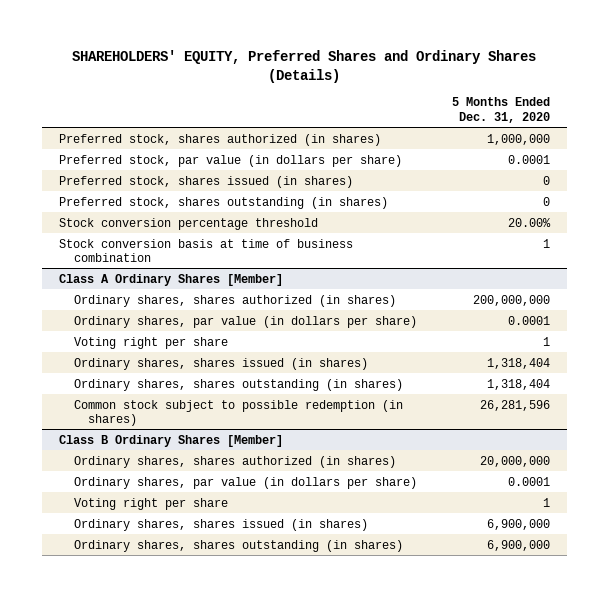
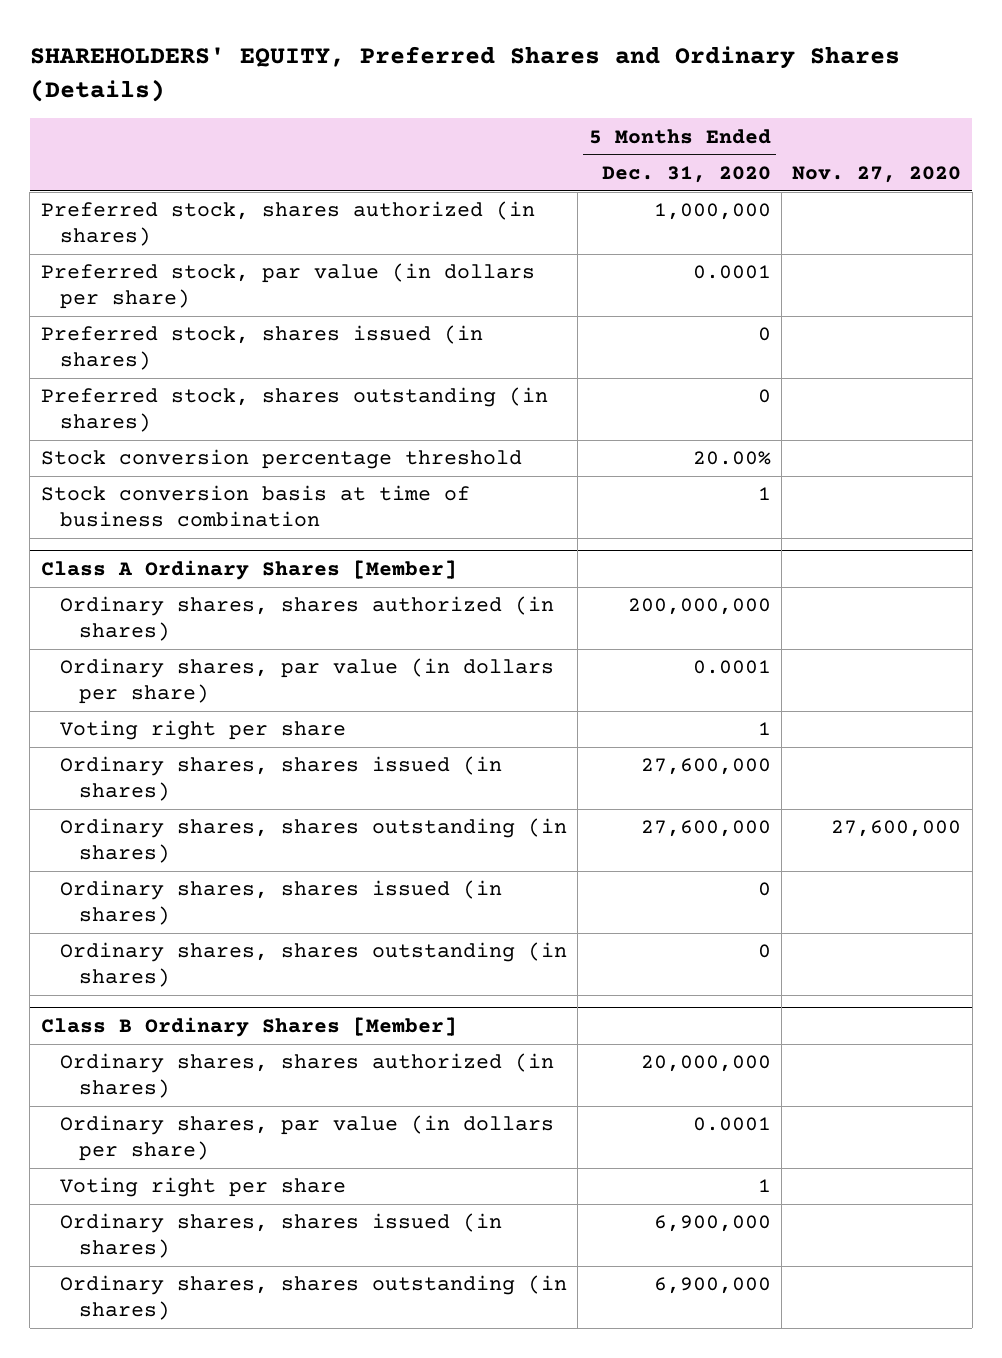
- | 5 Months Ended Dec. 31, 2020
+ | 5 Months Ended Dec. 31, 2020 | Nov. 27, 2020
@ Class A Ordinary Shares [Member]
- Ordinary shares, shares issued (in shares) | 1,318,404
- Ordinary shares, shares outstanding (in shares) | 1,318,404
- Common stock subject to possible redemption (in shares) | 26,281,596
+ Ordinary shares, shares issued (in shares) | 27,600,000 |
+ Ordinary shares, shares outstanding (in shares) | 27,600,000 | 27,600,000
+ Ordinary shares, shares issued (in shares) | 0 |
+ Ordinary shares, shares outstanding (in shares) | 0 |

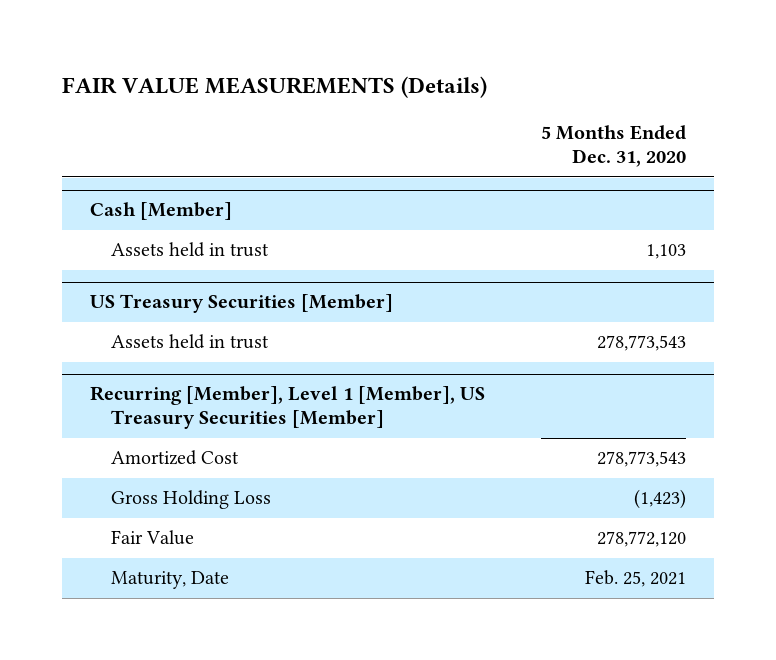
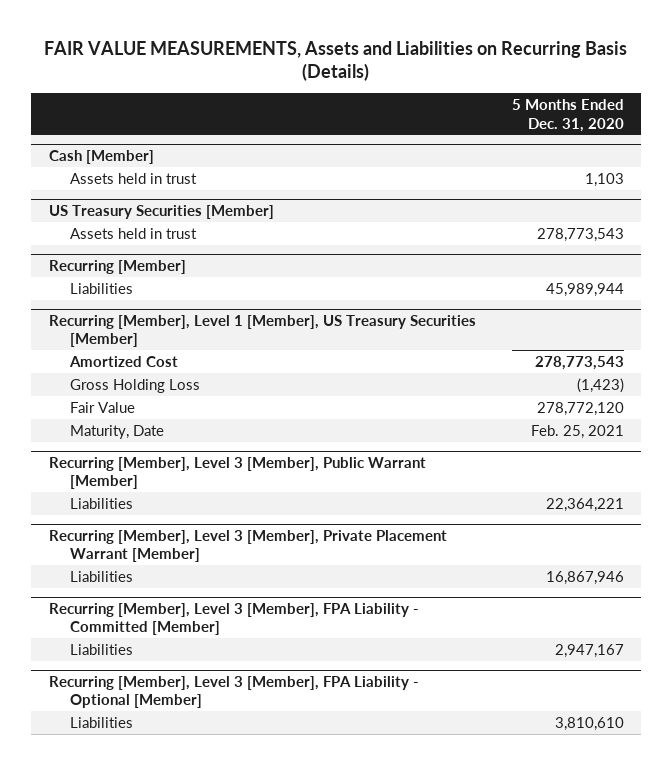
- FAIR VALUE MEASUREMENTS (Details)
+ FAIR VALUE MEASUREMENTS, Assets and Liabilities on Recurring Basis (Details)
+ Recurring [Member]
+ Liabilities | 45,989,944
+ Recurring [Member], Level 3 [Member], Public Warrant [Member]
+ Liabilities | 22,364,221
+ Recurring [Member], Level 3 [Member], Private Placement Warrant [Member]
+ Liabilities | 16,867,946
+ Recurring [Member], Level 3 [Member], FPA Liability - Committed [Member]
+ Liabilities | 2,947,167
+ Recurring [Member], Level 3 [Member], FPA Liability - Optional [Member]
+ Liabilities | 3,810,610

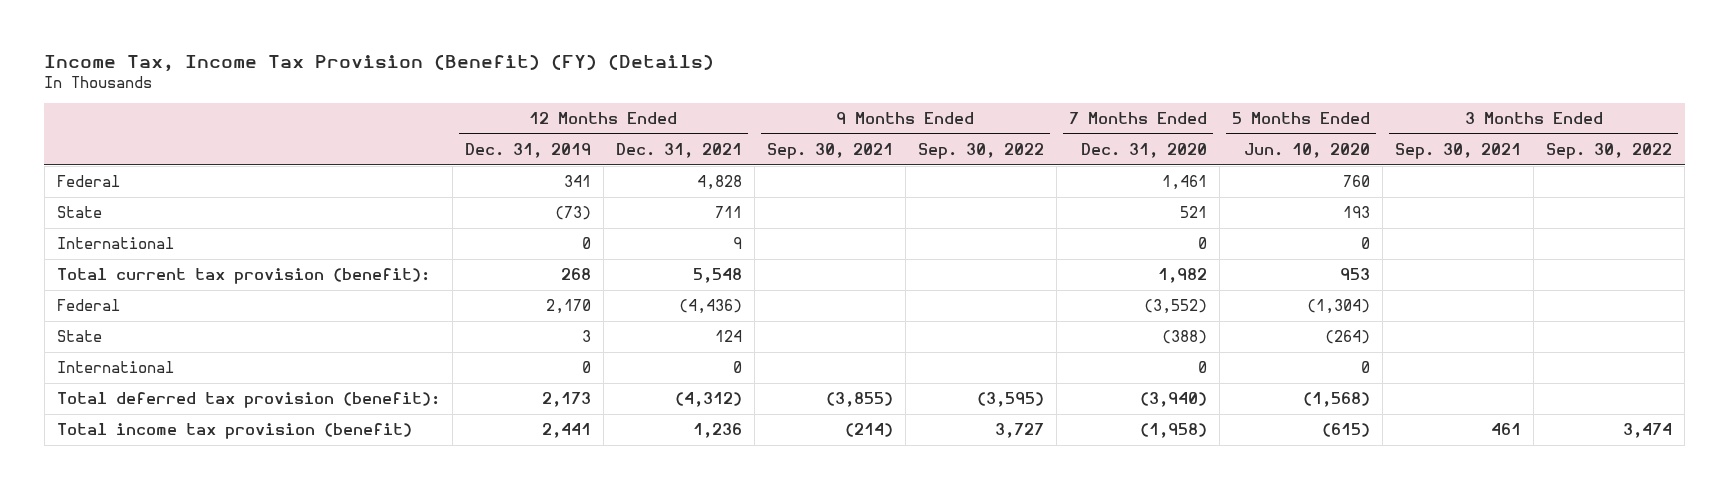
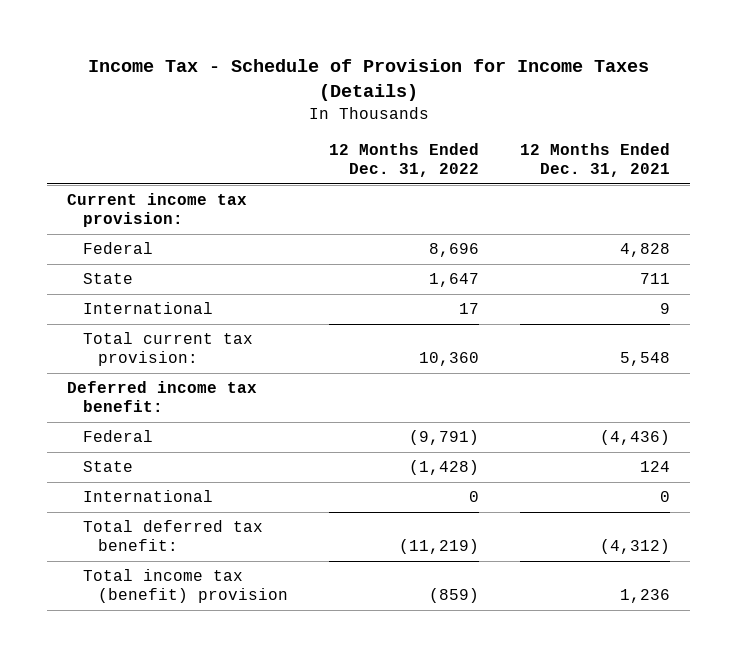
- Income Tax, Income Tax Provision (Benefit) (FY) (Details)
+ Income Tax - Schedule of Provision for Income Taxes (Details)
- | 12 Months Ended Dec. 31, 2019 | 12 Months Ended Dec. 31, 2021 | 9 Months Ended Sep. 30, 2021 | 9 Months Ended Sep. 30, 2022 | 7 Months Ended Dec. 31, 2020 | 5 Months Ended Jun. 10, 2020 | 3 Months Ended Sep. 30, 2021 | 3 Months Ended Sep. 30, 2022
+ | 12 Months Ended Dec. 31, 2022 | 12 Months Ended Dec. 31, 2021
+ Current income tax provision:
- Total current tax provision (benefit): | 268 | 5,548 | | | 1,982 | 953 | |
+ Total current tax provision: | 10,360 | 5,548
+ Deferred income tax benefit:
- Total deferred tax provision (benefit): | 2,173 | (4,312) | (3,855) | (3,595) | (3,940) | (1,568) | |
- Total income tax provision (benefit) | 2,441 | 1,236 | (214) | 3,727 | (1,958) | (615) | 461 | 3,474
+ Total deferred tax benefit: | (11,219) | (4,312)
+ Total income tax (benefit) provision | (859) | 1,236

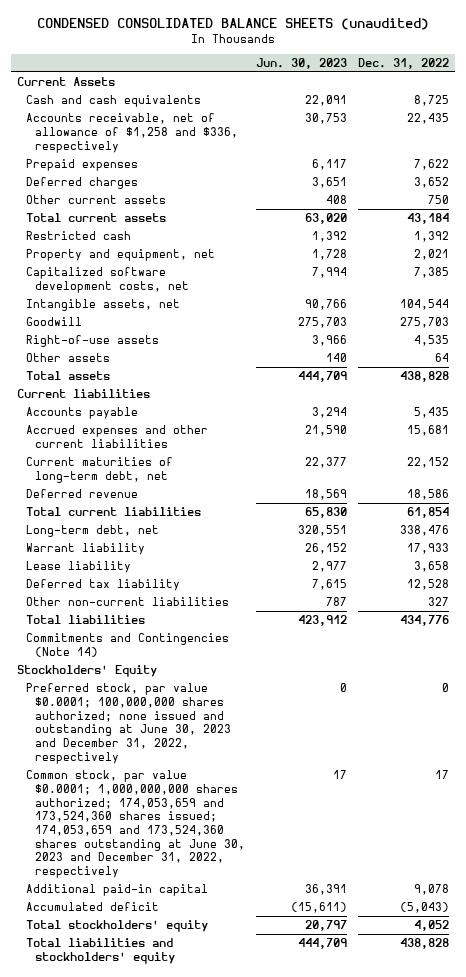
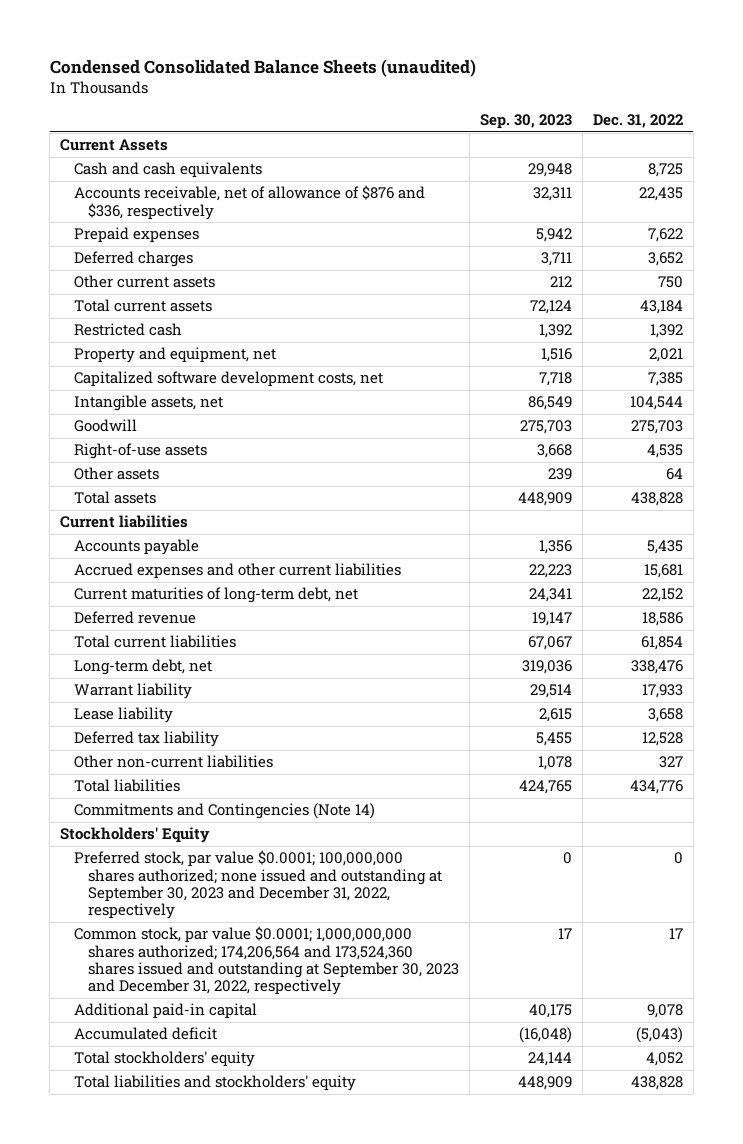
- CONDENSED CONSOLIDATED BALANCE SHEETS (unaudited)
+ Condensed Consolidated Balance Sheets (unaudited)
- | Jun. 30, 2023 | Dec. 31, 2022
+ | Sep. 30, 2023 | Dec. 31, 2022
- Accounts receivable, net of allowance of $1,258 and $336, respectively | 30,753 | 22,435
+ Accounts receivable, net of allowance of $876 and $336, respectively | 32,311 | 22,435
- Preferred stock, par value $0.0001; 100,000,000 shares authorized; none issued and outstanding at June 30, 2023 and December 31, 2022, respectively | 0 | 0
- Common stock, par value $0.0001; 1,000,000,000 shares authorized; 174,053,659 and 173,524,360 shares issued; 174,053,659 and 173,524,360 shares outstanding at June 30, 2023 and December 31, 2022, respectively | 17 | 17
+ Preferred stock, par value $0.0001; 100,000,000 shares authorized; none issued and outstanding at September 30, 2023 and December 31, 2022, respectively | 0 | 0
+ Common stock, par value $0.0001; 1,000,000,000 shares authorized; 174,206,564 and 173,524,360 shares issued and outstanding at September 30, 2023 and December 31, 2022, respectively | 17 | 17

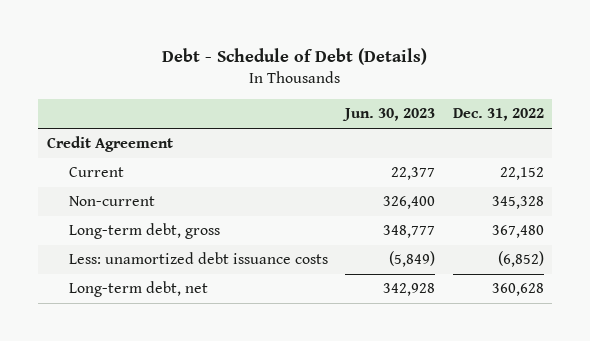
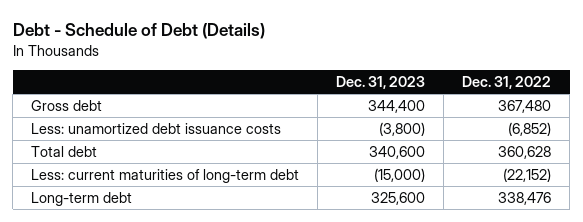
- | Jun. 30, 2023 | Dec. 31, 2022
+ | Dec. 31, 2023 | Dec. 31, 2022
- Credit Agreement
- Current | 22,377 | 22,152
- Non-current | 326,400 | 345,328
- Long-term debt, gross | 348,777 | 367,480
+ Gross debt | 344,400 | 367,480
- Long-term debt, net | 342,928 | 360,628
+ Total debt | 340,600 | 360,628
+ Less: current maturities of long-term debt | (15,000) | (22,152)
+ Long-term debt | 325,600 | 338,476

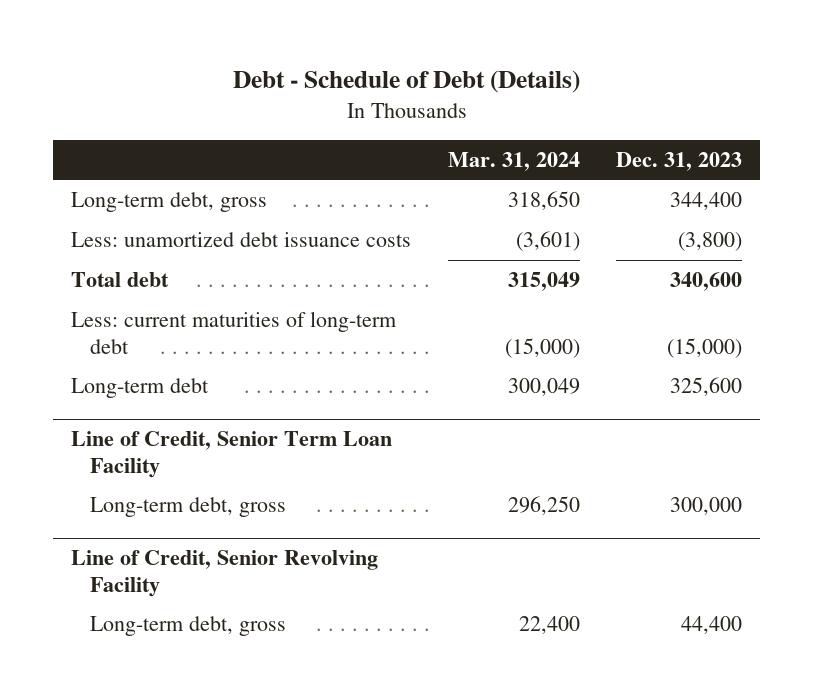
- | Dec. 31, 2023 | Dec. 31, 2022
+ | Mar. 31, 2024 | Dec. 31, 2023
- Gross debt | 344,400 | 367,480
+ Long-term debt, gross | 318,650 | 344,400
+ Line of Credit, Senior Term Loan Facility
+ Long-term debt, gross | 296,250 | 300,000
+ Line of Credit, Senior Revolving Facility
+ Long-term debt, gross | 22,400 | 44,400

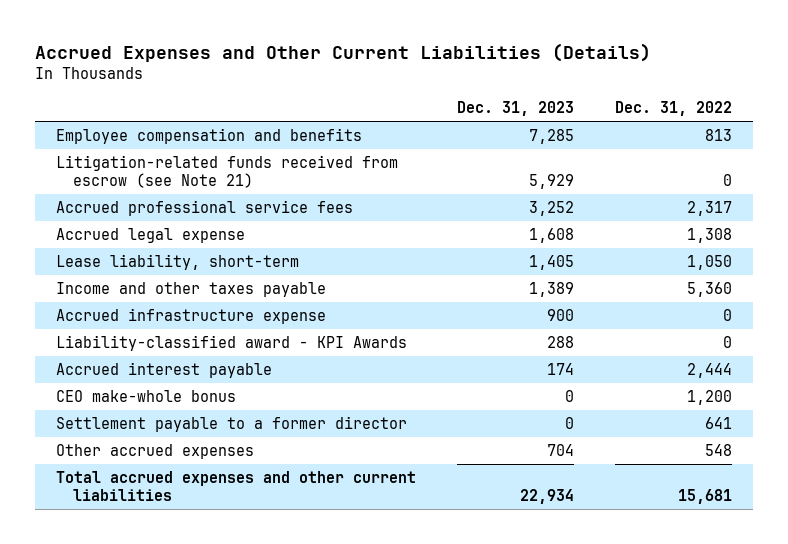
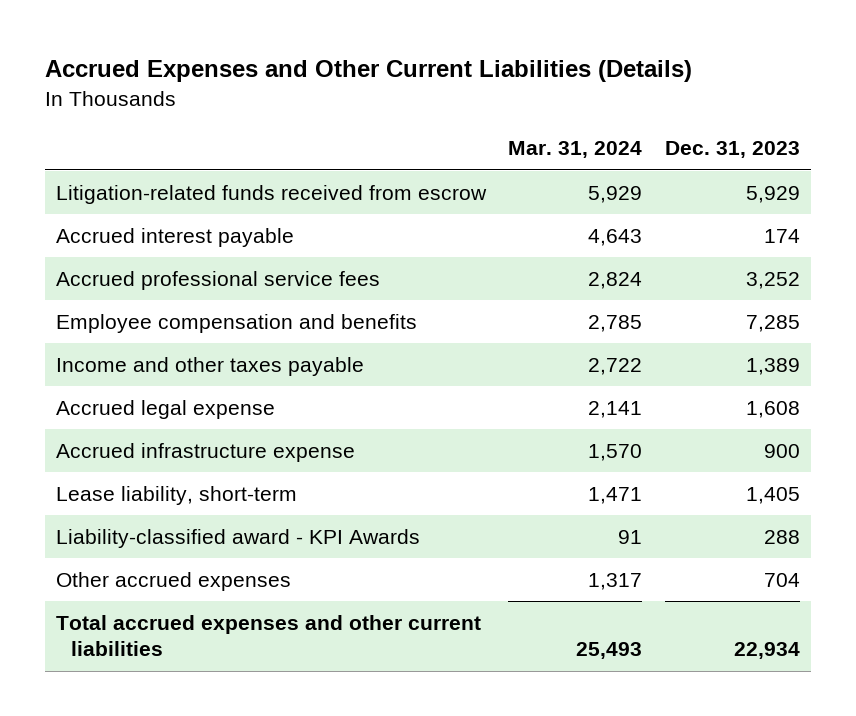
- | Dec. 31, 2023 | Dec. 31, 2022
+ | Mar. 31, 2024 | Dec. 31, 2023
- Litigation-related funds received from escrow (see Note 21) | 5,929 | 0
+ Litigation-related funds received from escrow | 5,929 | 5,929
moved up: Accrued interest payable | 4,643 | 174
moved down: Employee compensation and benefits | 2,785 | 7,285
moved down: Accrued legal expense | 2,141 | 1,608
moved down: Lease liability, short-term | 1,471 | 1,405
- CEO make-whole bonus | 0 | 1,200
- Settlement payable to a former director | 0 | 641

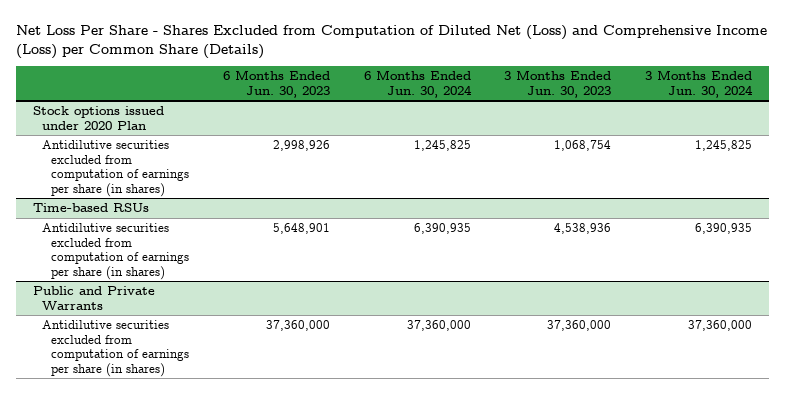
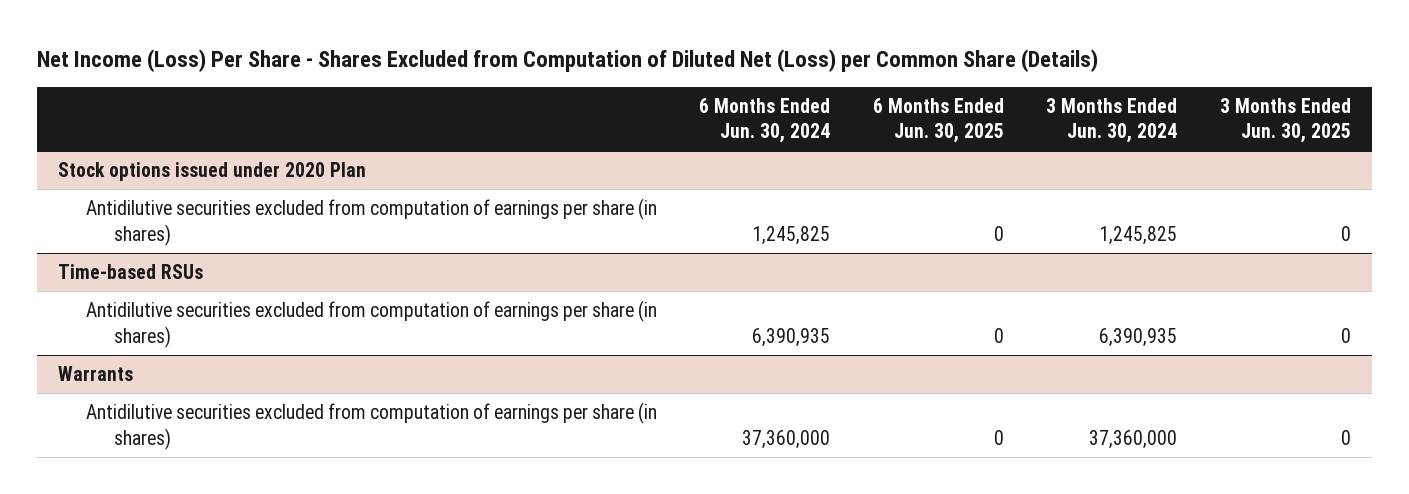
- Net Loss Per Share - Shares Excluded from Computation of Diluted Net (Loss) and Comprehensive Income (Loss) per Common Share (Details)
+ Net Income (Loss) Per Share - Shares Excluded from Computation of Diluted Net (Loss) per Common Share (Details)
- | 6 Months Ended Jun. 30, 2023 | 6 Months Ended Jun. 30, 2024 | 3 Months Ended Jun. 30, 2023 | 3 Months Ended Jun. 30, 2024
+ | 6 Months Ended Jun. 30, 2024 | 6 Months Ended Jun. 30, 2025 | 3 Months Ended Jun. 30, 2024 | 3 Months Ended Jun. 30, 2025
- Public and Private Warrants
+ Warrants

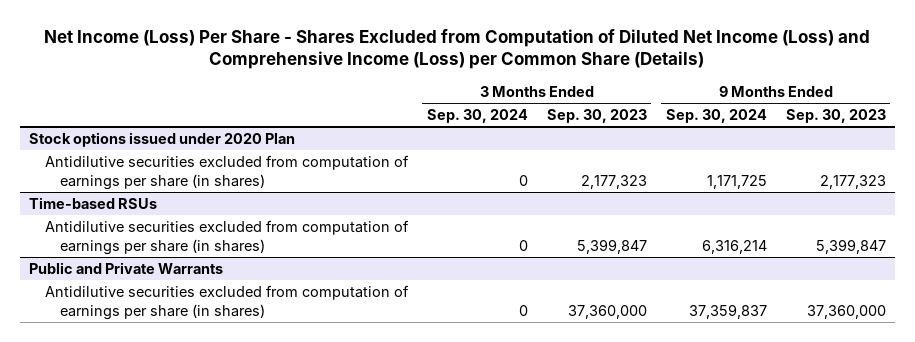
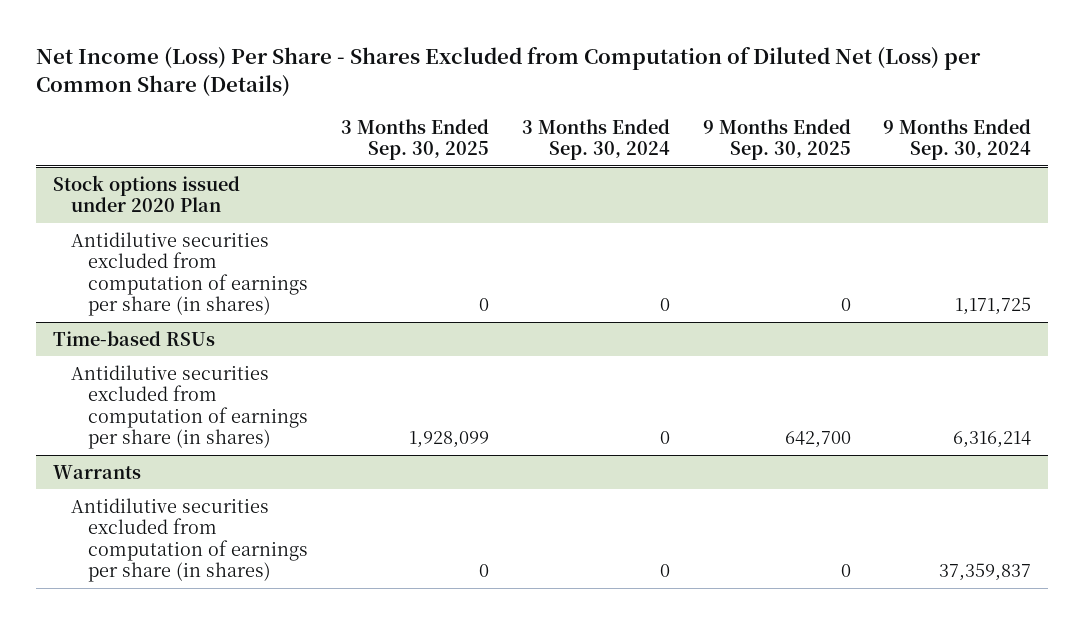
- Net Income (Loss) Per Share - Shares Excluded from Computation of Diluted Net Income (Loss) and Comprehensive Income (Loss) per Common Share (Details)
+ Net Income (Loss) Per Share - Shares Excluded from Computation of Diluted Net (Loss) per Common Share (Details)
- | 3 Months Ended Sep. 30, 2024 | 3 Months Ended Sep. 30, 2023 | 9 Months Ended Sep. 30, 2024 | 9 Months Ended Sep. 30, 2023
+ | 3 Months Ended Sep. 30, 2025 | 3 Months Ended Sep. 30, 2024 | 9 Months Ended Sep. 30, 2025 | 9 Months Ended Sep. 30, 2024
- Public and Private Warrants
+ Warrants

